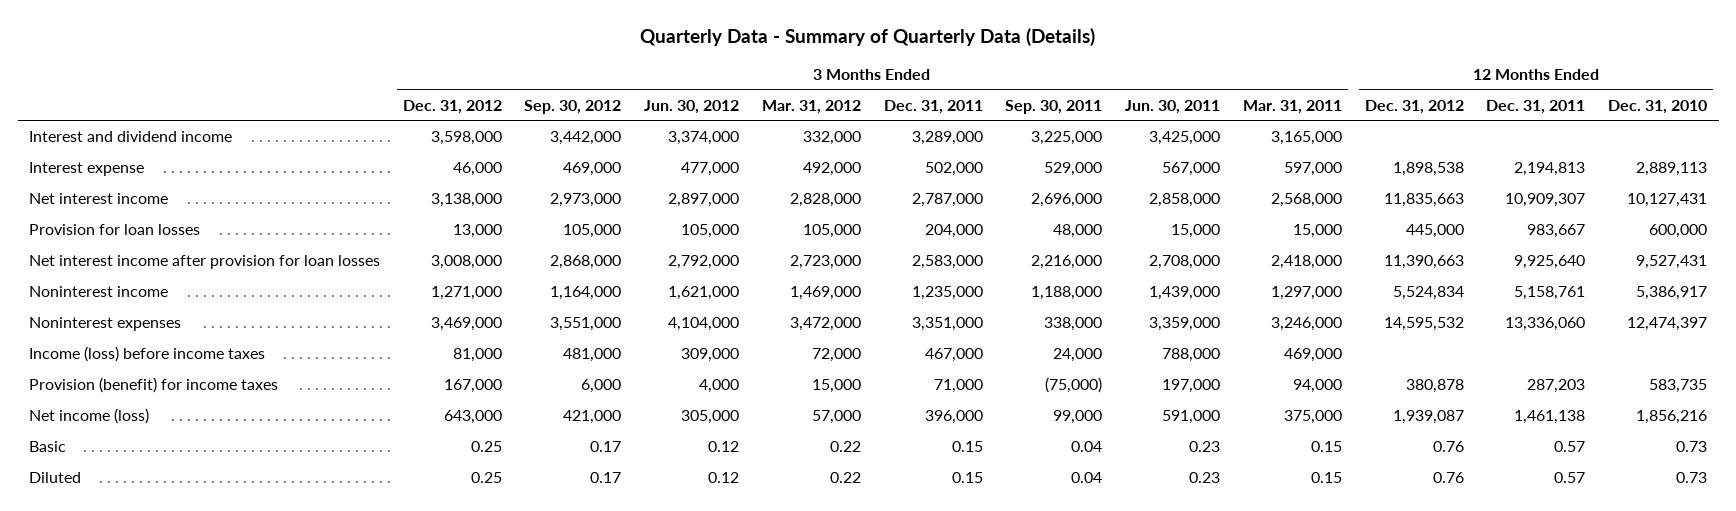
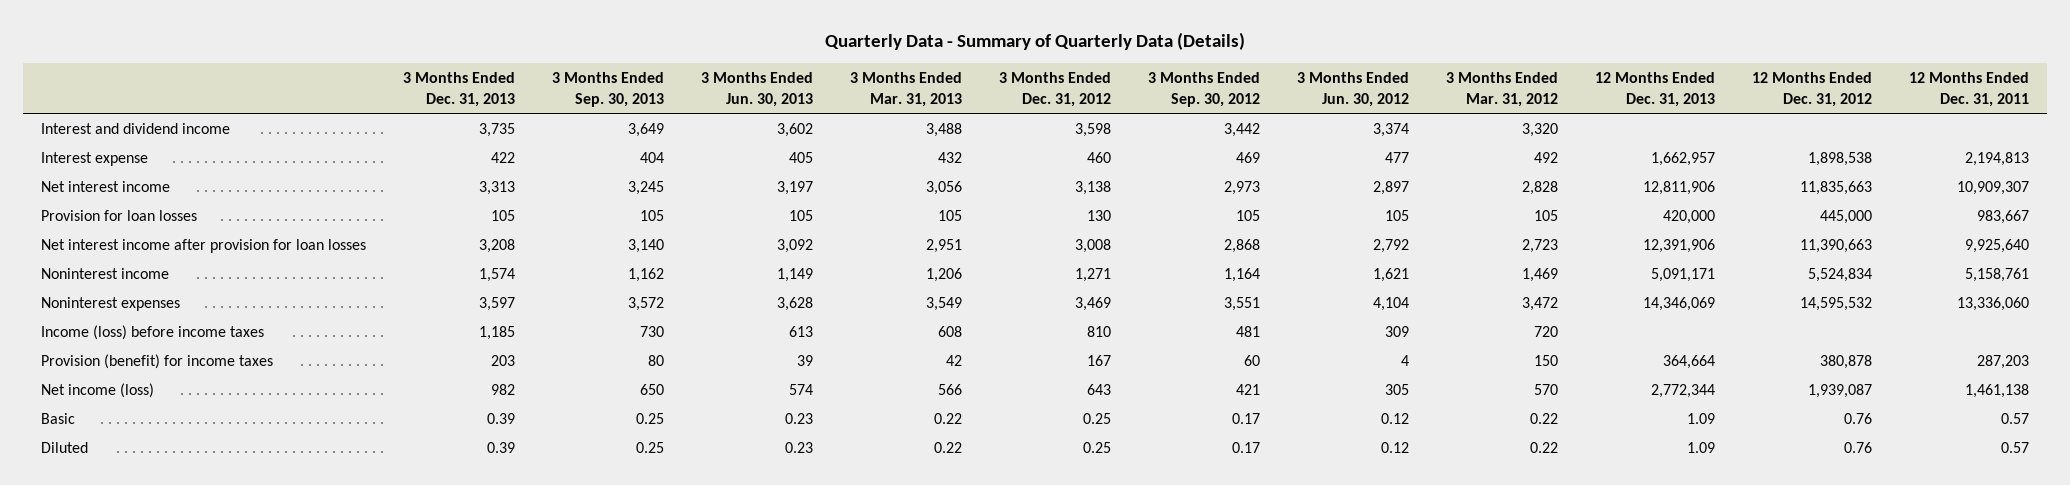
- | 3 Months Ended Dec. 31, 2012 | 3 Months Ended Sep. 30, 2012 | 3 Months Ended Jun. 30, 2012 | 3 Months Ended Mar. 31, 2012 | 3 Months Ended Dec. 31, 2011 | 3 Months Ended Sep. 30, 2011 | 3 Months Ended Jun. 30, 2011 | 3 Months Ended Mar. 31, 2011 | 12 Months Ended Dec. 31, 2012 | 12 Months Ended Dec. 31, 2011 | 12 Months Ended Dec. 31, 2010
+ | 3 Months Ended Dec. 31, 2013 | 3 Months Ended Sep. 30, 2013 | 3 Months Ended Jun. 30, 2013 | 3 Months Ended Mar. 31, 2013 | 3 Months Ended Dec. 31, 2012 | 3 Months Ended Sep. 30, 2012 | 3 Months Ended Jun. 30, 2012 | 3 Months Ended Mar. 31, 2012 | 12 Months Ended Dec. 31, 2013 | 12 Months Ended Dec. 31, 2012 | 12 Months Ended Dec. 31, 2011
- Interest and dividend income | 3,598,000 | 3,442,000 | 3,374,000 | 332,000 | 3,289,000 | 3,225,000 | 3,425,000 | 3,165,000 | | |
- Interest expense | 46,000 | 469,000 | 477,000 | 492,000 | 502,000 | 529,000 | 567,000 | 597,000 | 1,898,538 | 2,194,813 | 2,889,113
- Net interest income | 3,138,000 | 2,973,000 | 2,897,000 | 2,828,000 | 2,787,000 | 2,696,000 | 2,858,000 | 2,568,000 | 11,835,663 | 10,909,307 | 10,127,431
- Provision for loan losses | 13,000 | 105,000 | 105,000 | 105,000 | 204,000 | 48,000 | 15,000 | 15,000 | 445,000 | 983,667 | 600,000
- Net interest income after provision for loan losses | 3,008,000 | 2,868,000 | 2,792,000 | 2,723,000 | 2,583,000 | 2,216,000 | 2,708,000 | 2,418,000 | 11,390,663 | 9,925,640 | 9,527,431
- Noninterest income | 1,271,000 | 1,164,000 | 1,621,000 | 1,469,000 | 1,235,000 | 1,188,000 | 1,439,000 | 1,297,000 | 5,524,834 | 5,158,761 | 5,386,917
- Noninterest expenses | 3,469,000 | 3,551,000 | 4,104,000 | 3,472,000 | 3,351,000 | 338,000 | 3,359,000 | 3,246,000 | 14,595,532 | 13,336,060 | 12,474,397
- Income (loss) before income taxes | 81,000 | 481,000 | 309,000 | 72,000 | 467,000 | 24,000 | 788,000 | 469,000 | | |
- Provision (benefit) for income taxes | 167,000 | 6,000 | 4,000 | 15,000 | 71,000 | (75,000) | 197,000 | 94,000 | 380,878 | 287,203 | 583,735
- Net income (loss) | 643,000 | 421,000 | 305,000 | 57,000 | 396,000 | 99,000 | 591,000 | 375,000 | 1,939,087 | 1,461,138 | 1,856,216
+ Interest and dividend income | 3,735 | 3,649 | 3,602 | 3,488 | 3,598 | 3,442 | 3,374 | 3,320 | | |
+ Interest expense | 422 | 404 | 405 | 432 | 460 | 469 | 477 | 492 | 1,662,957 | 1,898,538 | 2,194,813
+ Net interest income | 3,313 | 3,245 | 3,197 | 3,056 | 3,138 | 2,973 | 2,897 | 2,828 | 12,811,906 | 11,835,663 | 10,909,307
+ Provision for loan losses | 105 | 105 | 105 | 105 | 130 | 105 | 105 | 105 | 420,000 | 445,000 | 983,667
+ Net interest income after provision for loan losses | 3,208 | 3,140 | 3,092 | 2,951 | 3,008 | 2,868 | 2,792 | 2,723 | 12,391,906 | 11,390,663 | 9,925,640
+ Noninterest income | 1,574 | 1,162 | 1,149 | 1,206 | 1,271 | 1,164 | 1,621 | 1,469 | 5,091,171 | 5,524,834 | 5,158,761
+ Noninterest expenses | 3,597 | 3,572 | 3,628 | 3,549 | 3,469 | 3,551 | 4,104 | 3,472 | 14,346,069 | 14,595,532 | 13,336,060
+ Income (loss) before income taxes | 1,185 | 730 | 613 | 608 | 810 | 481 | 309 | 720 | | |
+ Provision (benefit) for income taxes | 203 | 80 | 39 | 42 | 167 | 60 | 4 | 150 | 364,664 | 380,878 | 287,203
+ Net income (loss) | 982 | 650 | 574 | 566 | 643 | 421 | 305 | 570 | 2,772,344 | 1,939,087 | 1,461,138

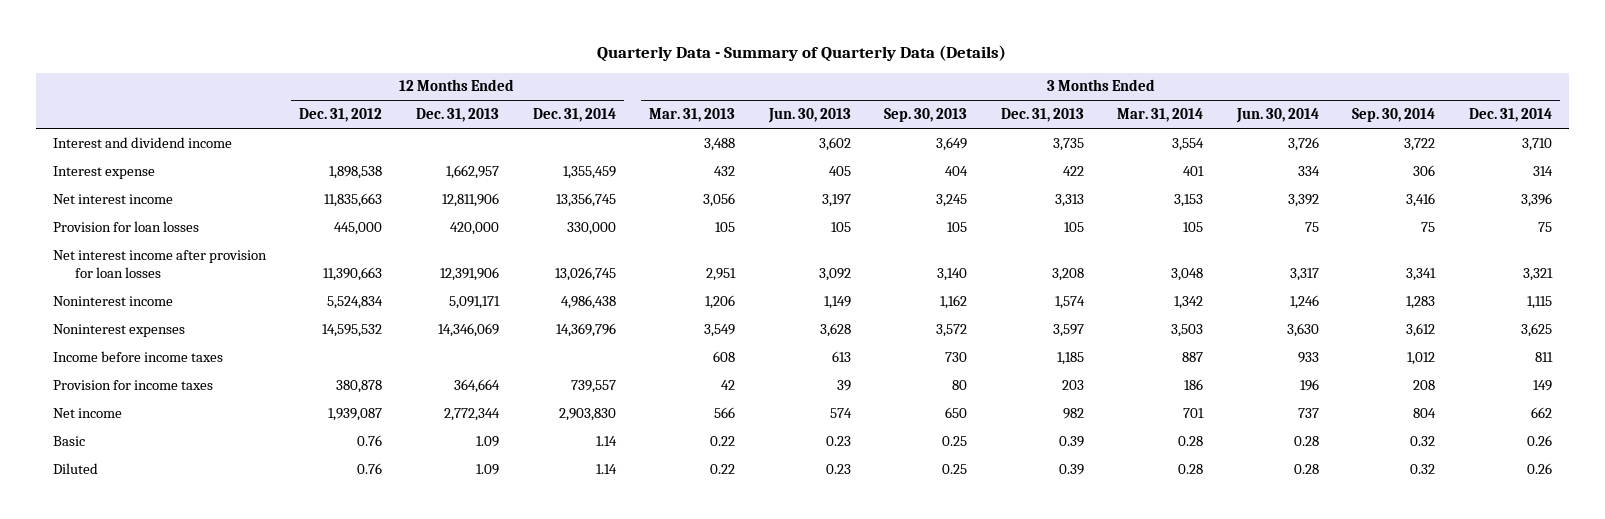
- | 3 Months Ended Dec. 31, 2013 | 3 Months Ended Sep. 30, 2013 | 3 Months Ended Jun. 30, 2013 | 3 Months Ended Mar. 31, 2013 | 3 Months Ended Dec. 31, 2012 | 3 Months Ended Sep. 30, 2012 | 3 Months Ended Jun. 30, 2012 | 3 Months Ended Mar. 31, 2012 | 12 Months Ended Dec. 31, 2013 | 12 Months Ended Dec. 31, 2012 | 12 Months Ended Dec. 31, 2011
+ | 12 Months Ended Dec. 31, 2012 | 12 Months Ended Dec. 31, 2013 | 12 Months Ended Dec. 31, 2014 | 3 Months Ended Mar. 31, 2013 | 3 Months Ended Jun. 30, 2013 | 3 Months Ended Sep. 30, 2013 | 3 Months Ended Dec. 31, 2013 | 3 Months Ended Mar. 31, 2014 | 3 Months Ended Jun. 30, 2014 | 3 Months Ended Sep. 30, 2014 | 3 Months Ended Dec. 31, 2014
- Income (loss) before income taxes | 1,185 | 730 | 613 | 608 | 810 | 481 | 309 | 720 | | |
- Provision (benefit) for income taxes | 203 | 80 | 39 | 42 | 167 | 60 | 4 | 150 | 364,664 | 380,878 | 287,203
- Net income (loss) | 982 | 650 | 574 | 566 | 643 | 421 | 305 | 570 | 2,772,344 | 1,939,087 | 1,461,138
+ Income before income taxes | | | | 608 | 613 | 730 | 1,185 | 887 | 933 | 1,012 | 811
+ Provision for income taxes | 380,878 | 364,664 | 739,557 | 42 | 39 | 80 | 203 | 186 | 196 | 208 | 149
+ Net income | 1,939,087 | 2,772,344 | 2,903,830 | 566 | 574 | 650 | 982 | 701 | 737 | 804 | 662

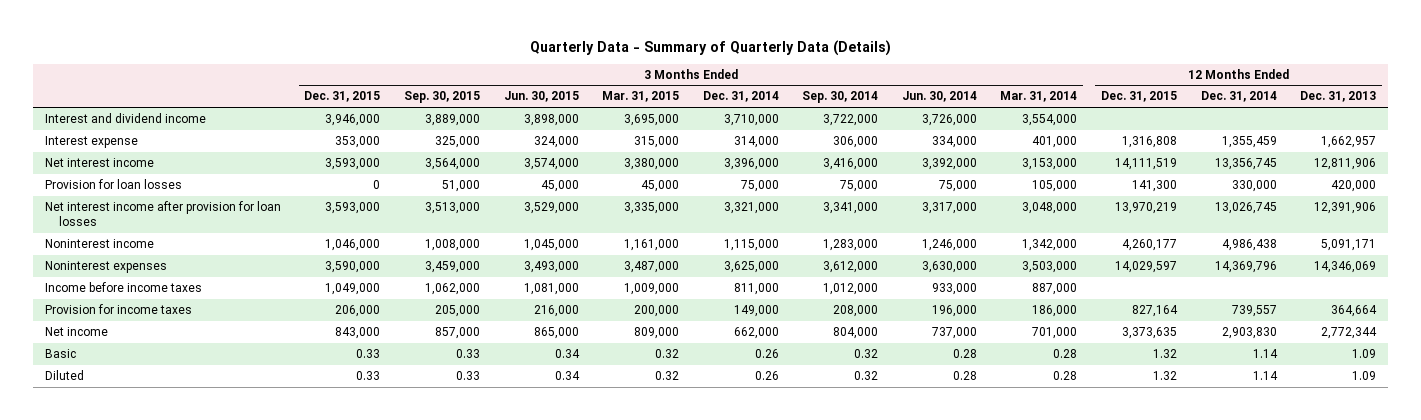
- | 12 Months Ended Dec. 31, 2012 | 12 Months Ended Dec. 31, 2013 | 12 Months Ended Dec. 31, 2014 | 3 Months Ended Mar. 31, 2013 | 3 Months Ended Jun. 30, 2013 | 3 Months Ended Sep. 30, 2013 | 3 Months Ended Dec. 31, 2013 | 3 Months Ended Mar. 31, 2014 | 3 Months Ended Jun. 30, 2014 | 3 Months Ended Sep. 30, 2014 | 3 Months Ended Dec. 31, 2014
+ | 3 Months Ended Dec. 31, 2015 | 3 Months Ended Sep. 30, 2015 | 3 Months Ended Jun. 30, 2015 | 3 Months Ended Mar. 31, 2015 | 3 Months Ended Dec. 31, 2014 | 3 Months Ended Sep. 30, 2014 | 3 Months Ended Jun. 30, 2014 | 3 Months Ended Mar. 31, 2014 | 12 Months Ended Dec. 31, 2015 | 12 Months Ended Dec. 31, 2014 | 12 Months Ended Dec. 31, 2013
- Interest and dividend income | | | | 3,488 | 3,602 | 3,649 | 3,735 | 3,554 | 3,726 | 3,722 | 3,710
- Interest expense | 1,898,538 | 1,662,957 | 1,355,459 | 432 | 405 | 404 | 422 | 401 | 334 | 306 | 314
- Net interest income | 11,835,663 | 12,811,906 | 13,356,745 | 3,056 | 3,197 | 3,245 | 3,313 | 3,153 | 3,392 | 3,416 | 3,396
- Provision for loan losses | 445,000 | 420,000 | 330,000 | 105 | 105 | 105 | 105 | 105 | 75 | 75 | 75
- Net interest income after provision for loan losses | 11,390,663 | 12,391,906 | 13,026,745 | 2,951 | 3,092 | 3,140 | 3,208 | 3,048 | 3,317 | 3,341 | 3,321
- Noninterest income | 5,524,834 | 5,091,171 | 4,986,438 | 1,206 | 1,149 | 1,162 | 1,574 | 1,342 | 1,246 | 1,283 | 1,115
- Noninterest expenses | 14,595,532 | 14,346,069 | 14,369,796 | 3,549 | 3,628 | 3,572 | 3,597 | 3,503 | 3,630 | 3,612 | 3,625
- Income before income taxes | | | | 608 | 613 | 730 | 1,185 | 887 | 933 | 1,012 | 811
- Provision for income taxes | 380,878 | 364,664 | 739,557 | 42 | 39 | 80 | 203 | 186 | 196 | 208 | 149
- Net income | 1,939,087 | 2,772,344 | 2,903,830 | 566 | 574 | 650 | 982 | 701 | 737 | 804 | 662
+ Interest and dividend income | 3,946,000 | 3,889,000 | 3,898,000 | 3,695,000 | 3,710,000 | 3,722,000 | 3,726,000 | 3,554,000 | | |
+ Interest expense | 353,000 | 325,000 | 324,000 | 315,000 | 314,000 | 306,000 | 334,000 | 401,000 | 1,316,808 | 1,355,459 | 1,662,957
+ Net interest income | 3,593,000 | 3,564,000 | 3,574,000 | 3,380,000 | 3,396,000 | 3,416,000 | 3,392,000 | 3,153,000 | 14,111,519 | 13,356,745 | 12,811,906
+ Provision for loan losses | 0 | 51,000 | 45,000 | 45,000 | 75,000 | 75,000 | 75,000 | 105,000 | 141,300 | 330,000 | 420,000
+ Net interest income after provision for loan losses | 3,593,000 | 3,513,000 | 3,529,000 | 3,335,000 | 3,321,000 | 3,341,000 | 3,317,000 | 3,048,000 | 13,970,219 | 13,026,745 | 12,391,906
+ Noninterest income | 1,046,000 | 1,008,000 | 1,045,000 | 1,161,000 | 1,115,000 | 1,283,000 | 1,246,000 | 1,342,000 | 4,260,177 | 4,986,438 | 5,091,171
+ Noninterest expenses | 3,590,000 | 3,459,000 | 3,493,000 | 3,487,000 | 3,625,000 | 3,612,000 | 3,630,000 | 3,503,000 | 14,029,597 | 14,369,796 | 14,346,069
+ Income before income taxes | 1,049,000 | 1,062,000 | 1,081,000 | 1,009,000 | 811,000 | 1,012,000 | 933,000 | 887,000 | | |
+ Provision for income taxes | 206,000 | 205,000 | 216,000 | 200,000 | 149,000 | 208,000 | 196,000 | 186,000 | 827,164 | 739,557 | 364,664
+ Net income | 843,000 | 857,000 | 865,000 | 809,000 | 662,000 | 804,000 | 737,000 | 701,000 | 3,373,635 | 2,903,830 | 2,772,344

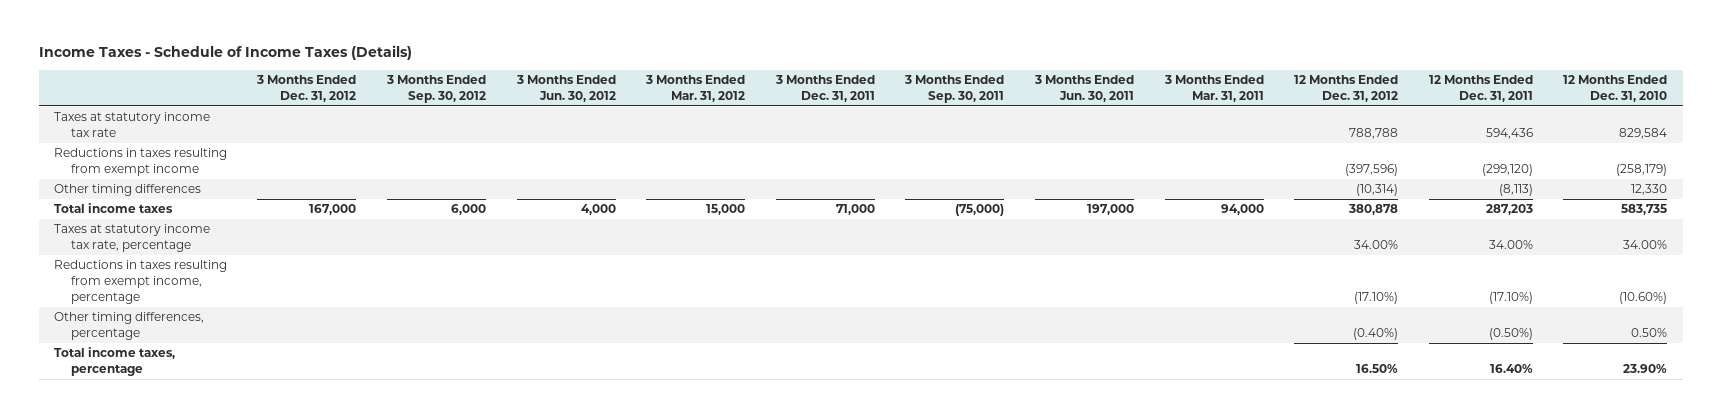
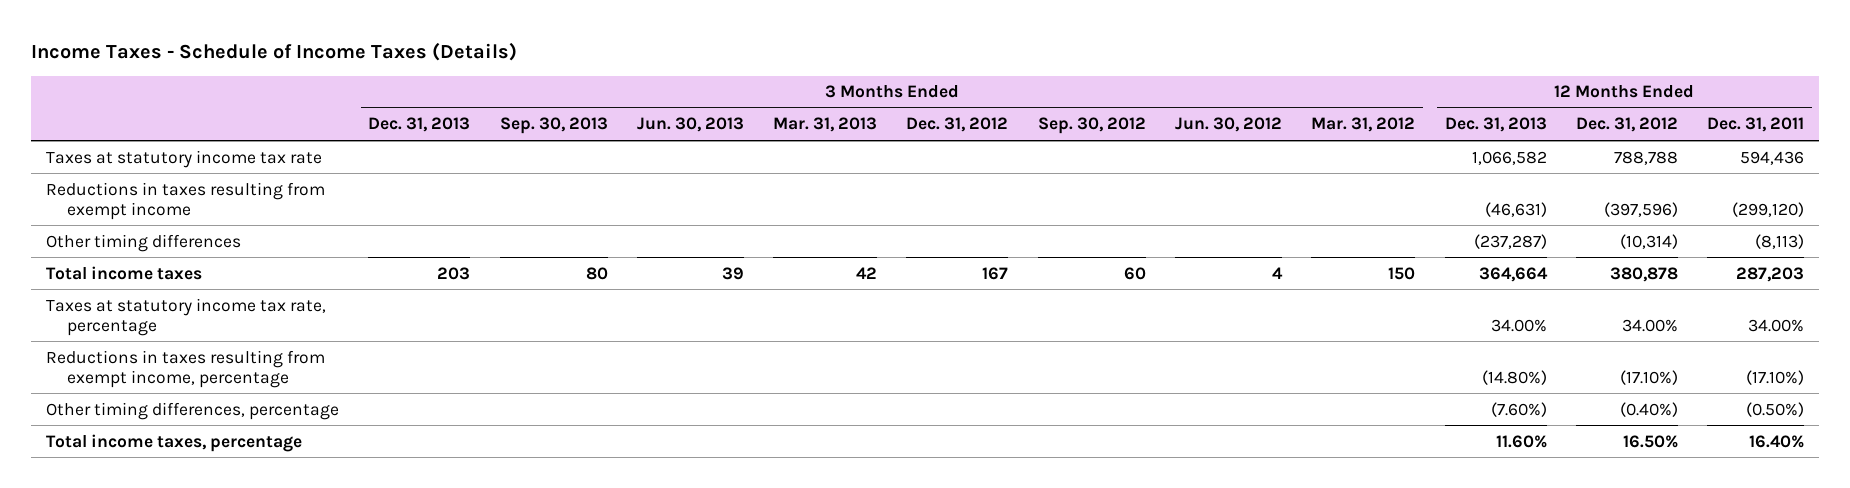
- | 3 Months Ended Dec. 31, 2012 | 3 Months Ended Sep. 30, 2012 | 3 Months Ended Jun. 30, 2012 | 3 Months Ended Mar. 31, 2012 | 3 Months Ended Dec. 31, 2011 | 3 Months Ended Sep. 30, 2011 | 3 Months Ended Jun. 30, 2011 | 3 Months Ended Mar. 31, 2011 | 12 Months Ended Dec. 31, 2012 | 12 Months Ended Dec. 31, 2011 | 12 Months Ended Dec. 31, 2010
+ | 3 Months Ended Dec. 31, 2013 | 3 Months Ended Sep. 30, 2013 | 3 Months Ended Jun. 30, 2013 | 3 Months Ended Mar. 31, 2013 | 3 Months Ended Dec. 31, 2012 | 3 Months Ended Sep. 30, 2012 | 3 Months Ended Jun. 30, 2012 | 3 Months Ended Mar. 31, 2012 | 12 Months Ended Dec. 31, 2013 | 12 Months Ended Dec. 31, 2012 | 12 Months Ended Dec. 31, 2011
- Total income taxes | 167,000 | 6,000 | 4,000 | 15,000 | 71,000 | (75,000) | 197,000 | 94,000 | 380,878 | 287,203 | 583,735
+ Total income taxes | 203 | 80 | 39 | 42 | 167 | 60 | 4 | 150 | 364,664 | 380,878 | 287,203

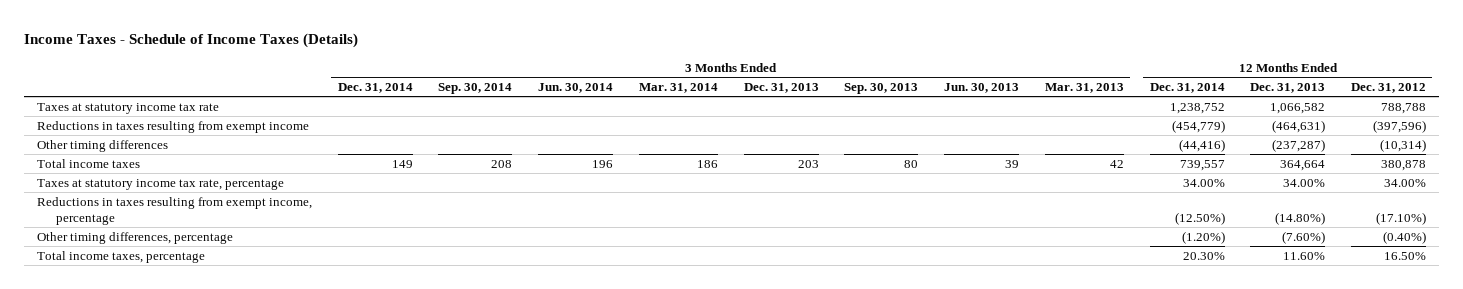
- | 3 Months Ended Dec. 31, 2013 | 3 Months Ended Sep. 30, 2013 | 3 Months Ended Jun. 30, 2013 | 3 Months Ended Mar. 31, 2013 | 3 Months Ended Dec. 31, 2012 | 3 Months Ended Sep. 30, 2012 | 3 Months Ended Jun. 30, 2012 | 3 Months Ended Mar. 31, 2012 | 12 Months Ended Dec. 31, 2013 | 12 Months Ended Dec. 31, 2012 | 12 Months Ended Dec. 31, 2011
+ | 3 Months Ended Dec. 31, 2014 | 3 Months Ended Sep. 30, 2014 | 3 Months Ended Jun. 30, 2014 | 3 Months Ended Mar. 31, 2014 | 3 Months Ended Dec. 31, 2013 | 3 Months Ended Sep. 30, 2013 | 3 Months Ended Jun. 30, 2013 | 3 Months Ended Mar. 31, 2013 | 12 Months Ended Dec. 31, 2014 | 12 Months Ended Dec. 31, 2013 | 12 Months Ended Dec. 31, 2012
- Reductions in taxes resulting from exempt income | | | | | | | | | (46,631) | (397,596) | (299,120)
+ Reductions in taxes resulting from exempt income | | | | | | | | | (454,779) | (464,631) | (397,596)

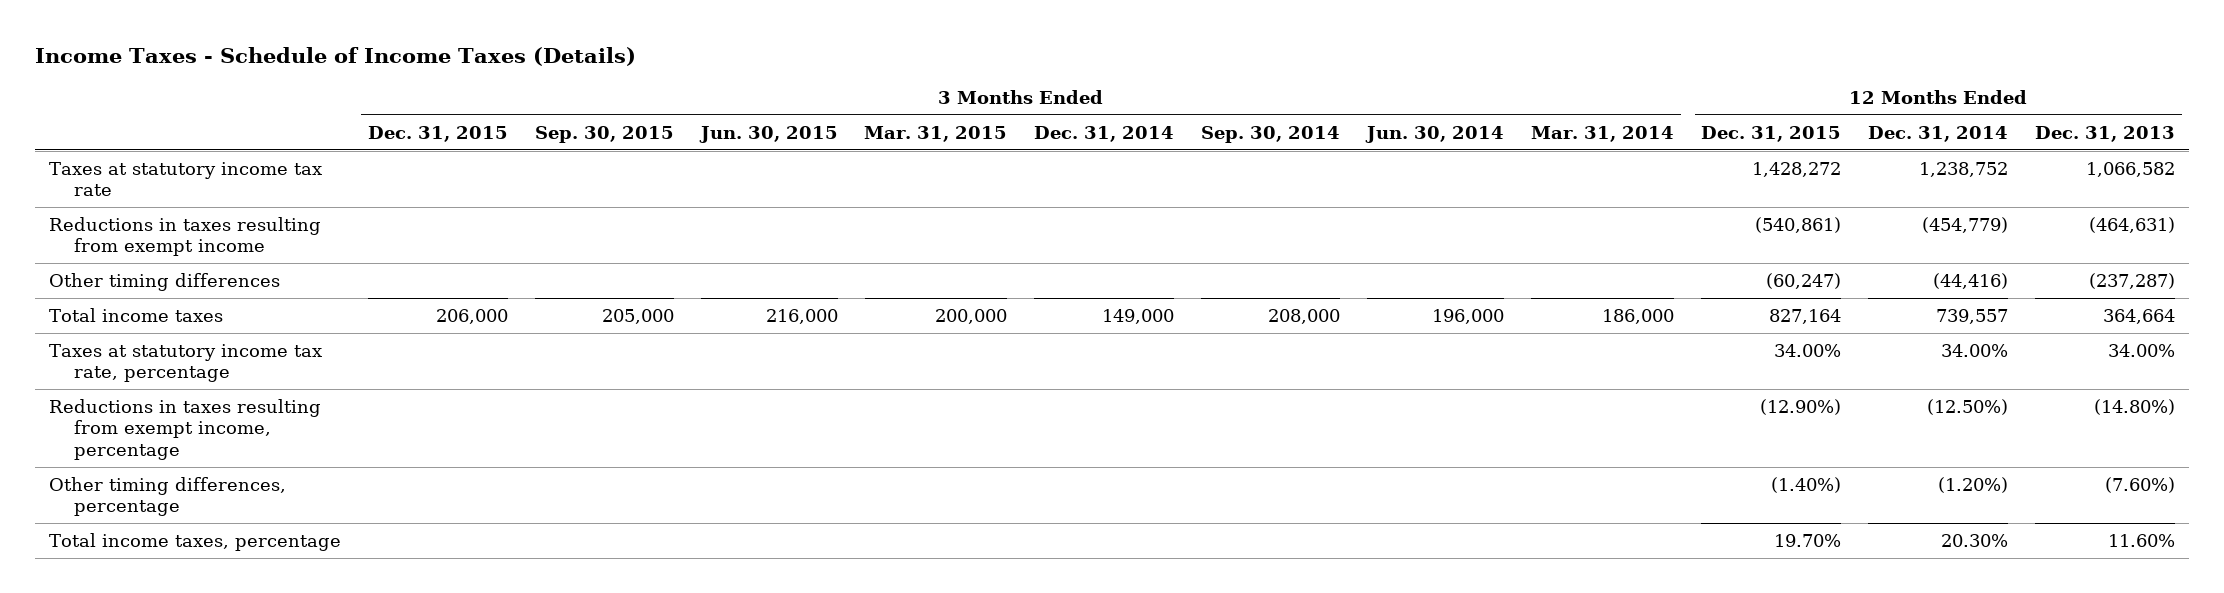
- | 3 Months Ended Dec. 31, 2014 | 3 Months Ended Sep. 30, 2014 | 3 Months Ended Jun. 30, 2014 | 3 Months Ended Mar. 31, 2014 | 3 Months Ended Dec. 31, 2013 | 3 Months Ended Sep. 30, 2013 | 3 Months Ended Jun. 30, 2013 | 3 Months Ended Mar. 31, 2013 | 12 Months Ended Dec. 31, 2014 | 12 Months Ended Dec. 31, 2013 | 12 Months Ended Dec. 31, 2012
+ | 3 Months Ended Dec. 31, 2015 | 3 Months Ended Sep. 30, 2015 | 3 Months Ended Jun. 30, 2015 | 3 Months Ended Mar. 31, 2015 | 3 Months Ended Dec. 31, 2014 | 3 Months Ended Sep. 30, 2014 | 3 Months Ended Jun. 30, 2014 | 3 Months Ended Mar. 31, 2014 | 12 Months Ended Dec. 31, 2015 | 12 Months Ended Dec. 31, 2014 | 12 Months Ended Dec. 31, 2013
- Total income taxes | 149 | 208 | 196 | 186 | 203 | 80 | 39 | 42 | 739,557 | 364,664 | 380,878
+ Total income taxes | 206,000 | 205,000 | 216,000 | 200,000 | 149,000 | 208,000 | 196,000 | 186,000 | 827,164 | 739,557 | 364,664

